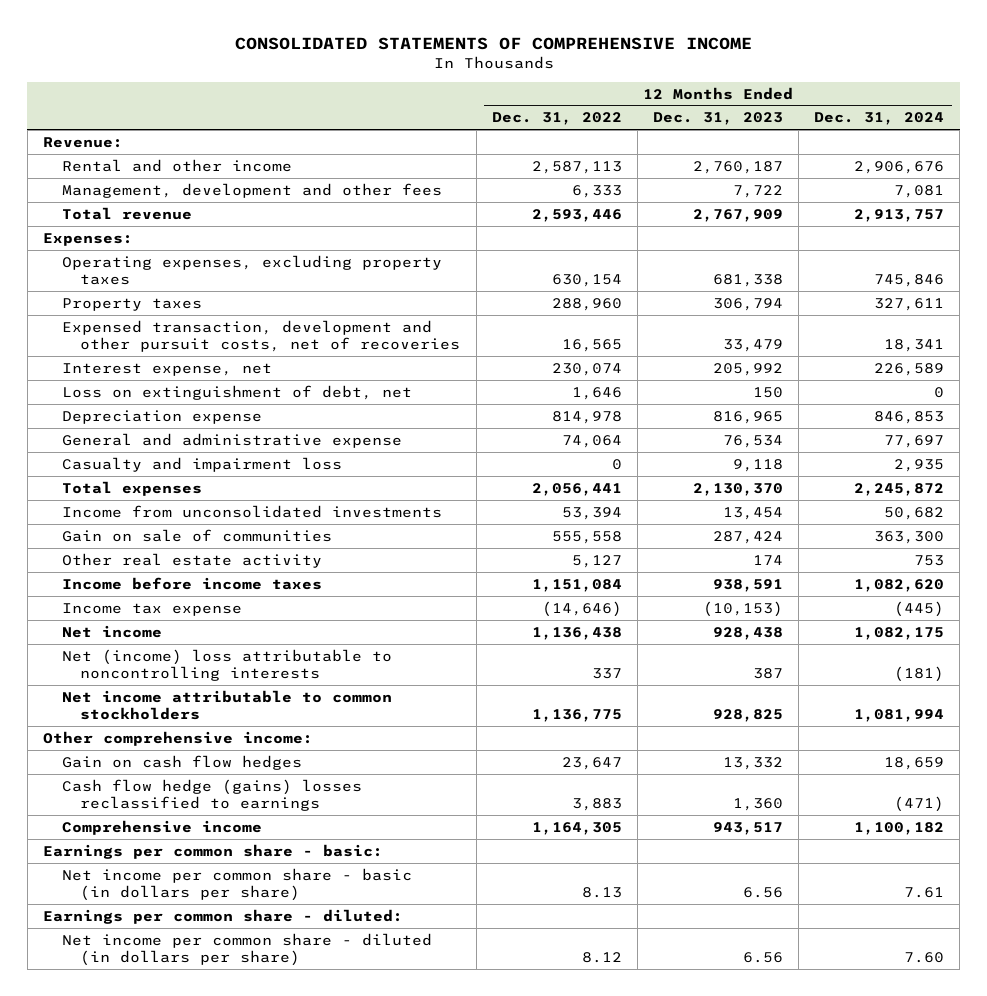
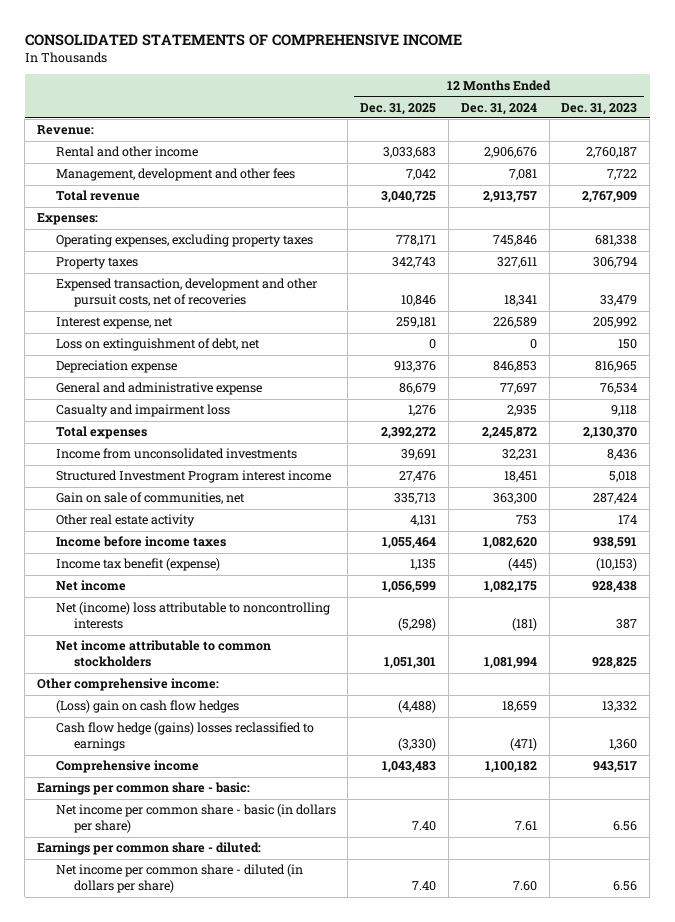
- | 12 Months Ended Dec. 31, 2022 | 12 Months Ended Dec. 31, 2023 | 12 Months Ended Dec. 31, 2024
+ | 12 Months Ended Dec. 31, 2025 | 12 Months Ended Dec. 31, 2024 | 12 Months Ended Dec. 31, 2023
- Income from unconsolidated investments | 53,394 | 13,454 | 50,682
- Gain on sale of communities | 555,558 | 287,424 | 363,300
+ Income from unconsolidated investments | 39,691 | 32,231 | 8,436
+ Structured Investment Program interest income | 27,476 | 18,451 | 5,018
+ Gain on sale of communities, net | 335,713 | 363,300 | 287,424
- Income tax expense | (14,646) | (10,153) | (445)
+ Income tax benefit (expense) | 1,135 | (445) | (10,153)
- Gain on cash flow hedges | 23,647 | 13,332 | 18,659
+ (Loss) gain on cash flow hedges | (4,488) | 18,659 | 13,332

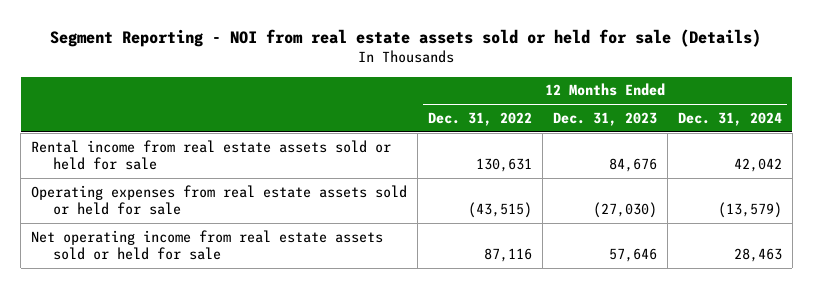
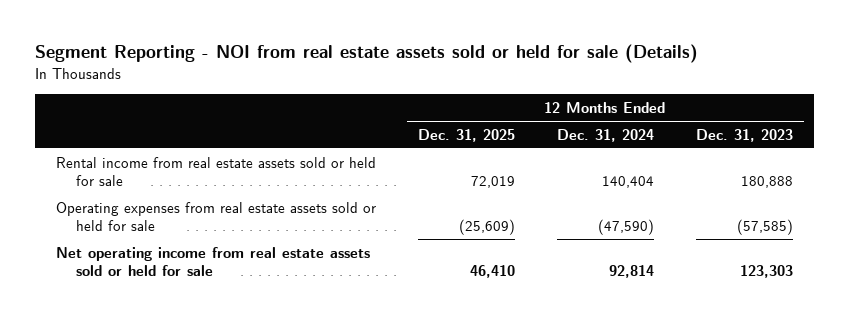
- | 12 Months Ended Dec. 31, 2022 | 12 Months Ended Dec. 31, 2023 | 12 Months Ended Dec. 31, 2024
+ | 12 Months Ended Dec. 31, 2025 | 12 Months Ended Dec. 31, 2024 | 12 Months Ended Dec. 31, 2023
- Rental income from real estate assets sold or held for sale | 130,631 | 84,676 | 42,042
- Operating expenses from real estate assets sold or held for sale | (43,515) | (27,030) | (13,579)
- Net operating income from real estate assets sold or held for sale | 87,116 | 57,646 | 28,463
+ Rental income from real estate assets sold or held for sale | 72,019 | 140,404 | 180,888
+ Operating expenses from real estate assets sold or held for sale | (25,609) | (47,590) | (57,585)
+ Net operating income from real estate assets sold or held for sale | 46,410 | 92,814 | 123,303

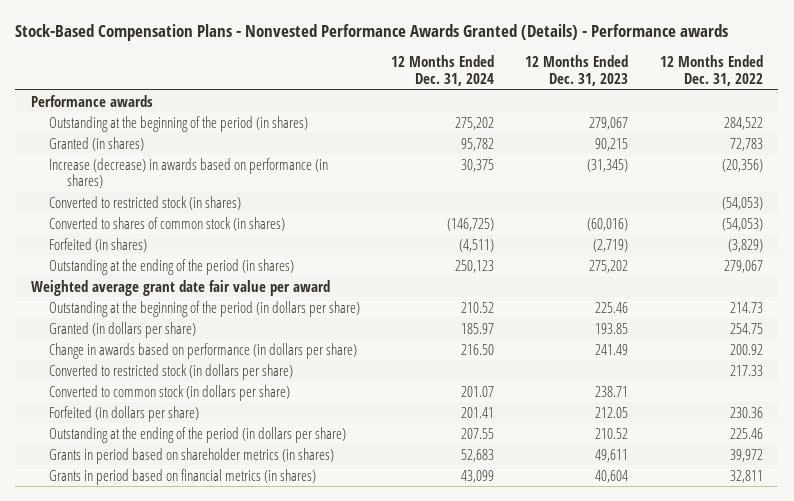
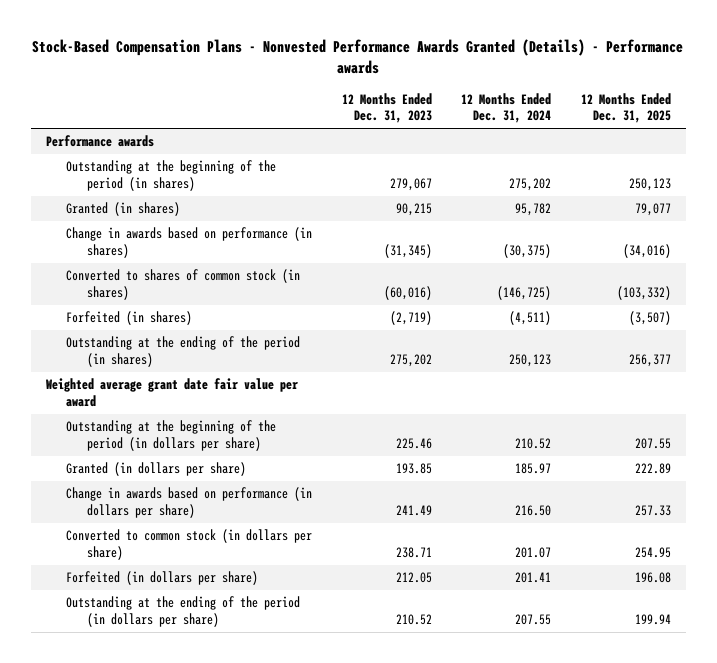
- | 12 Months Ended Dec. 31, 2024 | 12 Months Ended Dec. 31, 2023 | 12 Months Ended Dec. 31, 2022
+ | 12 Months Ended Dec. 31, 2023 | 12 Months Ended Dec. 31, 2024 | 12 Months Ended Dec. 31, 2025
- Increase (decrease) in awards based on performance (in shares) | 30,375 | (31,345) | (20,356)
- Converted to restricted stock (in shares) | | | (54,053)
+ Change in awards based on performance (in shares) | (31,345) | (30,375) | (34,016)
- Converted to restricted stock (in dollars per share) | | | 217.33
- Grants in period based on shareholder metrics (in shares) | 52,683 | 49,611 | 39,972
- Grants in period based on financial metrics (in shares) | 43,099 | 40,604 | 32,811

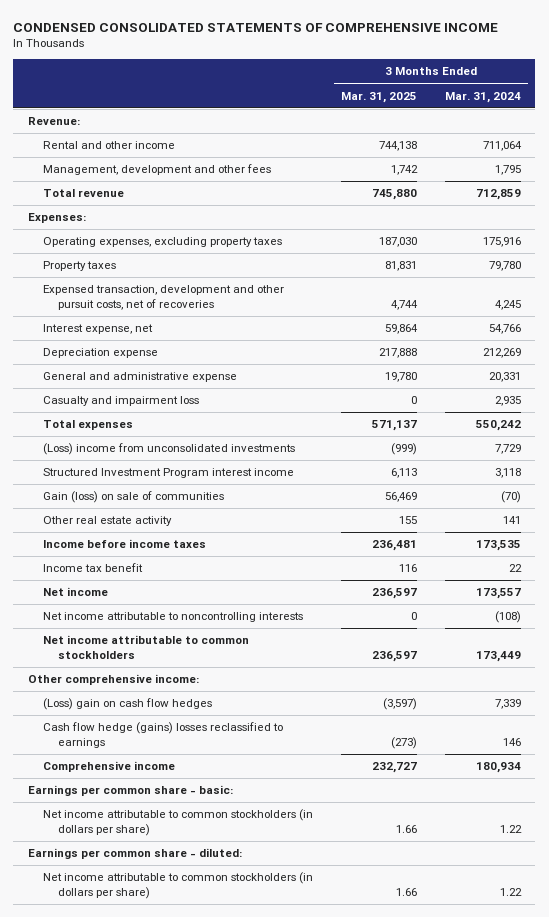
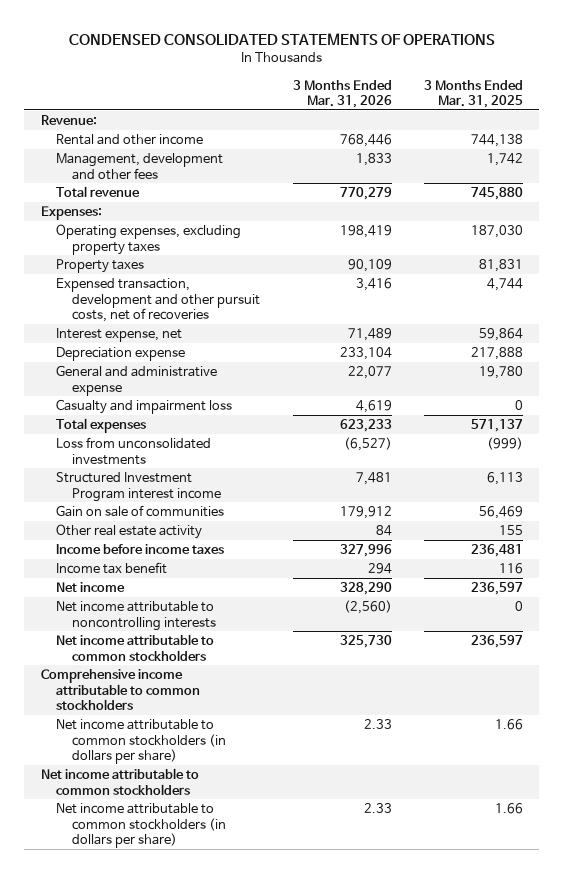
- CONDENSED CONSOLIDATED STATEMENTS OF COMPREHENSIVE INCOME
+ CONDENSED CONSOLIDATED STATEMENTS OF OPERATIONS
- | 3 Months Ended Mar. 31, 2025 | 3 Months Ended Mar. 31, 2024
+ | 3 Months Ended Mar. 31, 2026 | 3 Months Ended Mar. 31, 2025
- (Loss) income from unconsolidated investments | (999) | 7,729
+ Loss from unconsolidated investments | (6,527) | (999)
- Gain (loss) on sale of communities | 56,469 | (70)
+ Gain on sale of communities | 179,912 | 56,469
- Other comprehensive income:
- (Loss) gain on cash flow hedges | (3,597) | 7,339
- Cash flow hedge (gains) losses reclassified to earnings | (273) | 146
- Comprehensive income | 232,727 | 180,934
- Earnings per common share - basic:
+ Comprehensive income attributable to common stockholders
- Earnings per common share - diluted:
+ Net income attributable to common stockholders

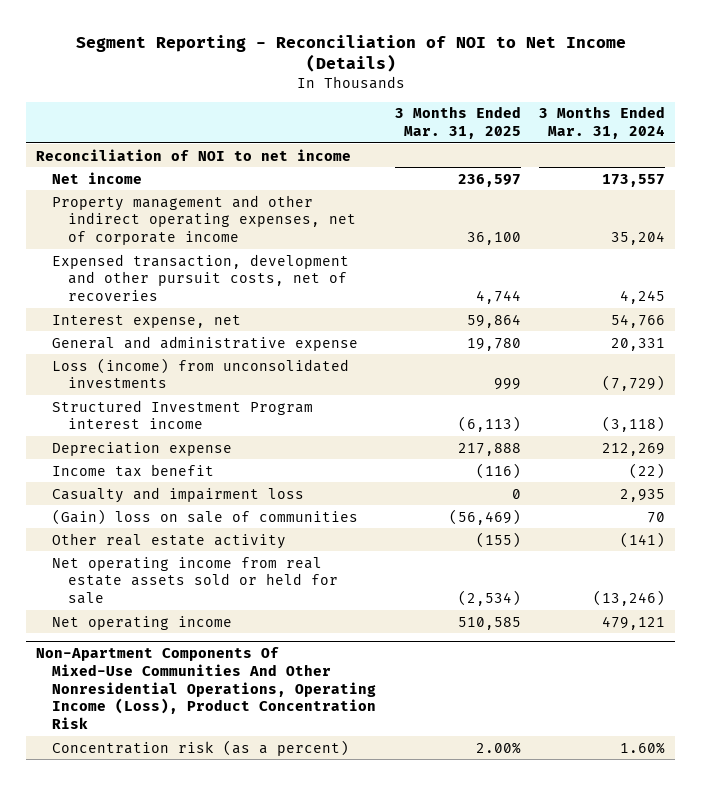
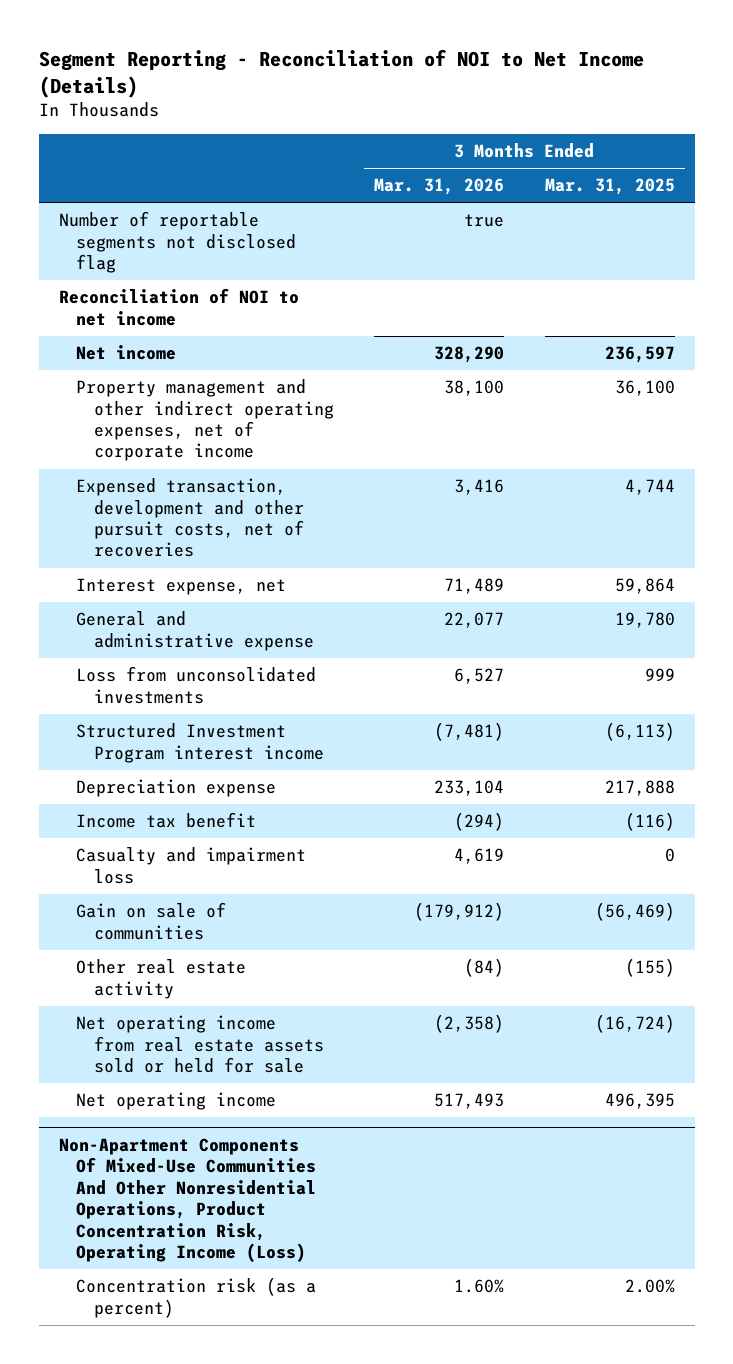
- | 3 Months Ended Mar. 31, 2025 | 3 Months Ended Mar. 31, 2024
+ | 3 Months Ended Mar. 31, 2026 | 3 Months Ended Mar. 31, 2025
+ Number of reportable segments not disclosed flag | true |
- Loss (income) from unconsolidated investments | 999 | (7,729)
+ Loss from unconsolidated investments | 6,527 | 999
- (Gain) loss on sale of communities | (56,469) | 70
+ Gain on sale of communities | (179,912) | (56,469)
- Net operating income from real estate assets sold or held for sale | (2,534) | (13,246)
- Net operating income | 510,585 | 479,121
- Non-Apartment Components Of Mixed-Use Communities And Other Nonresidential Operations, Operating Income (Loss), Product Concentration Risk
+ Net operating income from real estate assets sold or held for sale | (2,358) | (16,724)
+ Net operating income | 517,493 | 496,395
+ Non-Apartment Components Of Mixed-Use Communities And Other Nonresidential Operations, Product Concentration Risk, Operating Income (Loss)

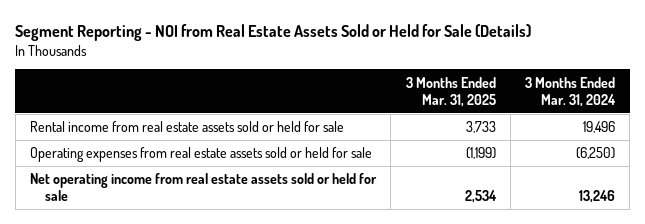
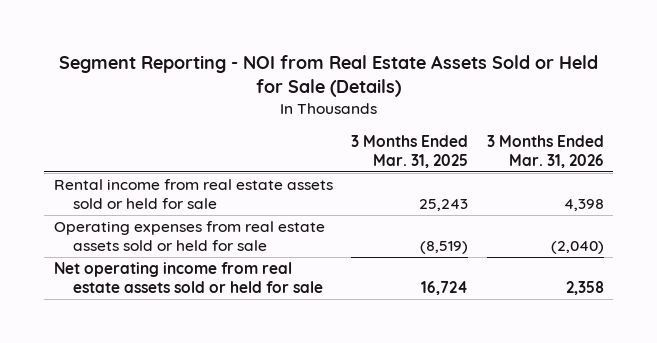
- | 3 Months Ended Mar. 31, 2025 | 3 Months Ended Mar. 31, 2024
+ | 3 Months Ended Mar. 31, 2025 | 3 Months Ended Mar. 31, 2026
- Rental income from real estate assets sold or held for sale | 3,733 | 19,496
- Operating expenses from real estate assets sold or held for sale | (1,199) | (6,250)
- Net operating income from real estate assets sold or held for sale | 2,534 | 13,246
+ Rental income from real estate assets sold or held for sale | 25,243 | 4,398
+ Operating expenses from real estate assets sold or held for sale | (8,519) | (2,040)
+ Net operating income from real estate assets sold or held for sale | 16,724 | 2,358

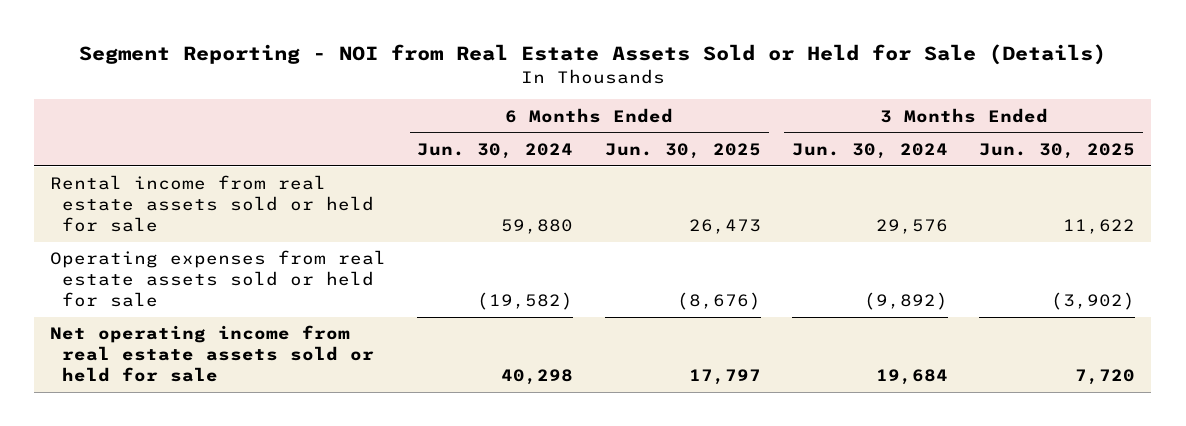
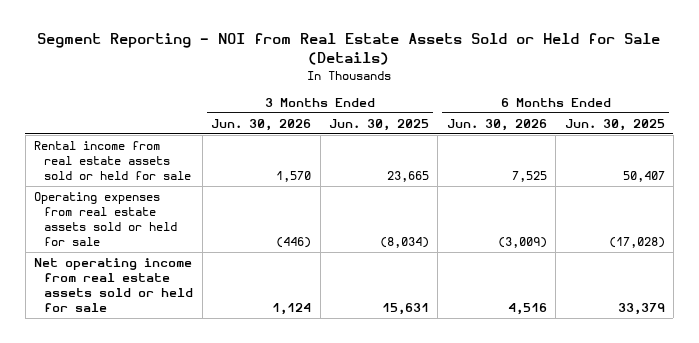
- | 6 Months Ended Jun. 30, 2024 | 6 Months Ended Jun. 30, 2025 | 3 Months Ended Jun. 30, 2024 | 3 Months Ended Jun. 30, 2025
+ | 3 Months Ended Jun. 30, 2026 | 3 Months Ended Jun. 30, 2025 | 6 Months Ended Jun. 30, 2026 | 6 Months Ended Jun. 30, 2025
- Rental income from real estate assets sold or held for sale | 59,880 | 26,473 | 29,576 | 11,622
- Operating expenses from real estate assets sold or held for sale | (19,582) | (8,676) | (9,892) | (3,902)
- Net operating income from real estate assets sold or held for sale | 40,298 | 17,797 | 19,684 | 7,720
+ Rental income from real estate assets sold or held for sale | 1,570 | 23,665 | 7,525 | 50,407
+ Operating expenses from real estate assets sold or held for sale | (446) | (8,034) | (3,009) | (17,028)
+ Net operating income from real estate assets sold or held for sale | 1,124 | 15,631 | 4,516 | 33,379

